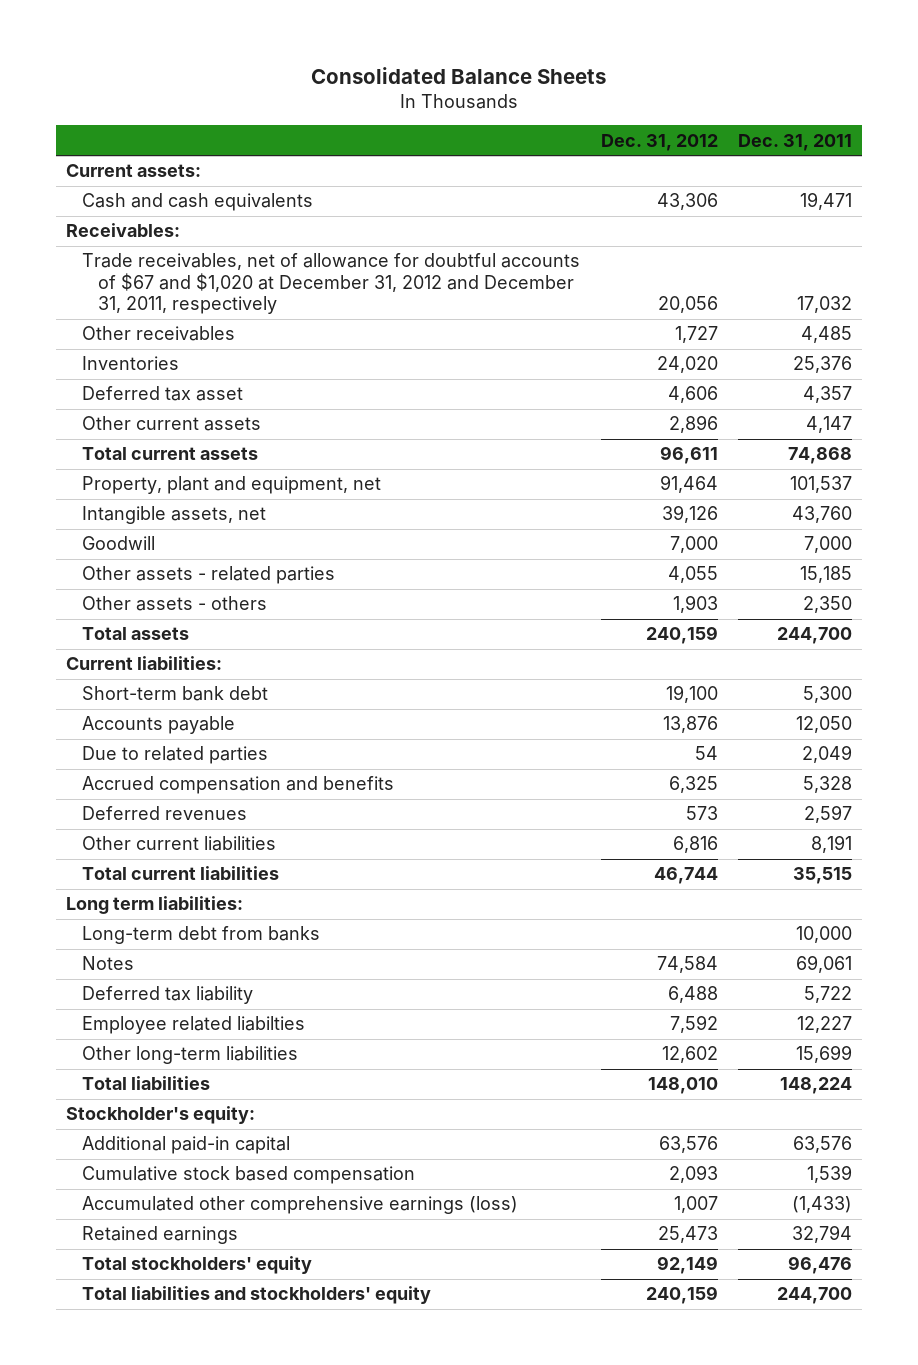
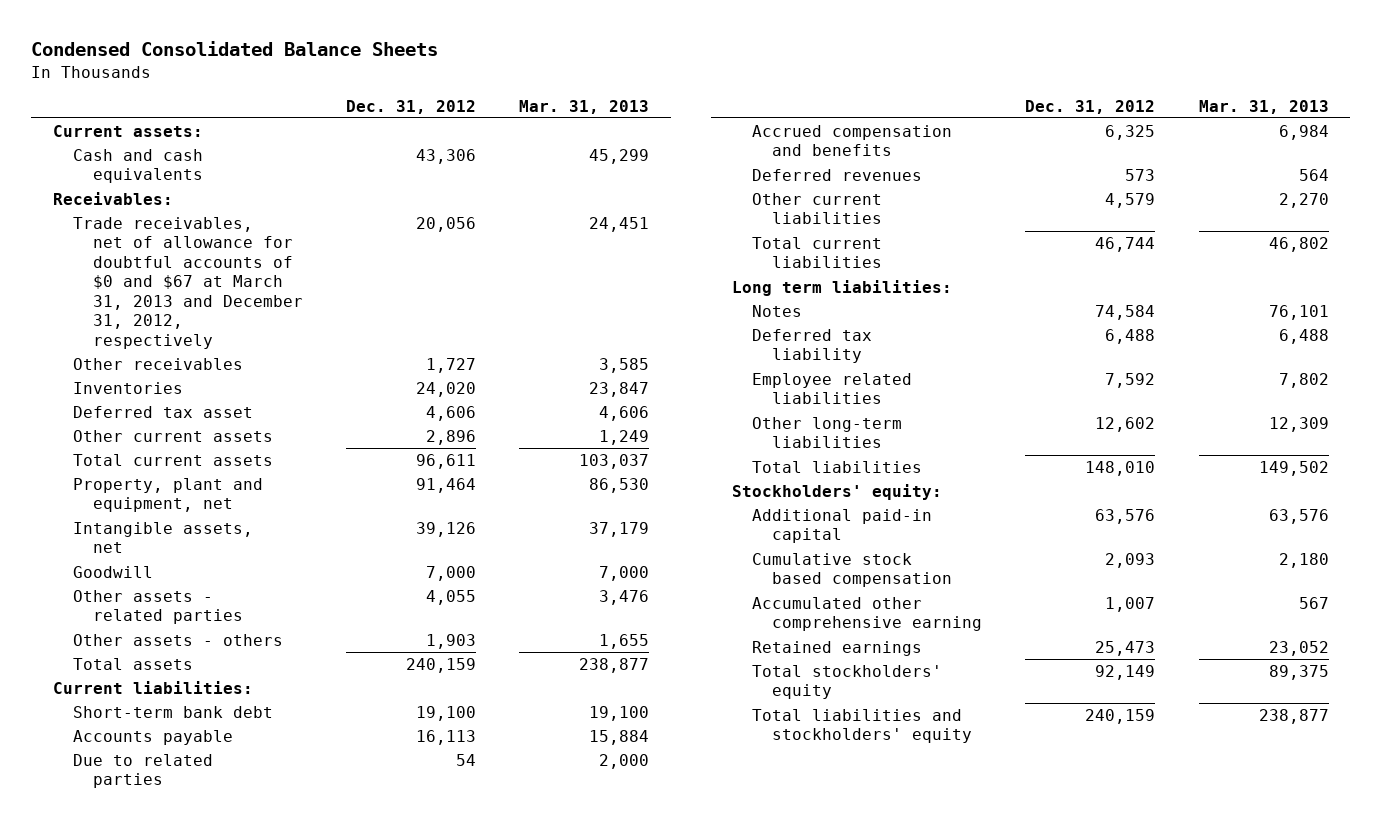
- Consolidated Balance Sheets
+ Condensed Consolidated Balance Sheets
- | Dec. 31, 2012 | Dec. 31, 2011
+ | Dec. 31, 2012 | Mar. 31, 2013
- Trade receivables, net of allowance for doubtful accounts of $67 and $1,020 at December 31, 2012 and December 31, 2011, respectively | 20,056 | 17,032
+ Trade receivables, net of allowance for doubtful accounts of $0 and $67 at March 31, 2013 and December 31, 2012, respectively | 20,056 | 24,451
- Accounts payable | 13,876 | 12,050
+ Accounts payable | 16,113 | 15,884
- Other current liabilities | 6,816 | 8,191
+ Other current liabilities | 4,579 | 2,270
- Long-term debt from banks | | 10,000
- Employee related liabilties | 7,592 | 12,227
+ Employee related liabilities | 7,592 | 7,802
- Stockholder's equity:
+ Stockholders' equity:
- Accumulated other comprehensive earnings (loss) | 1,007 | (1,433)
+ Accumulated other comprehensive earning | 1,007 | 567

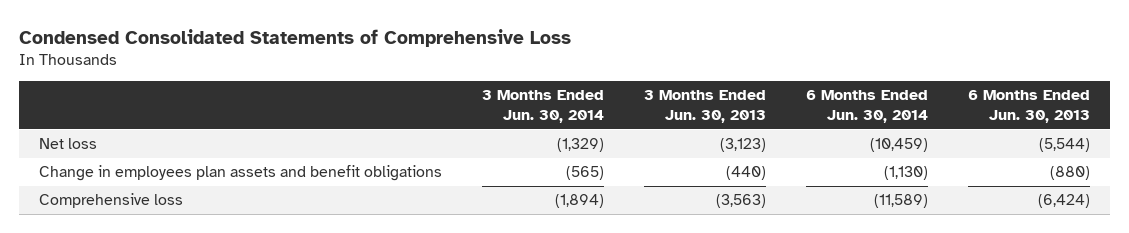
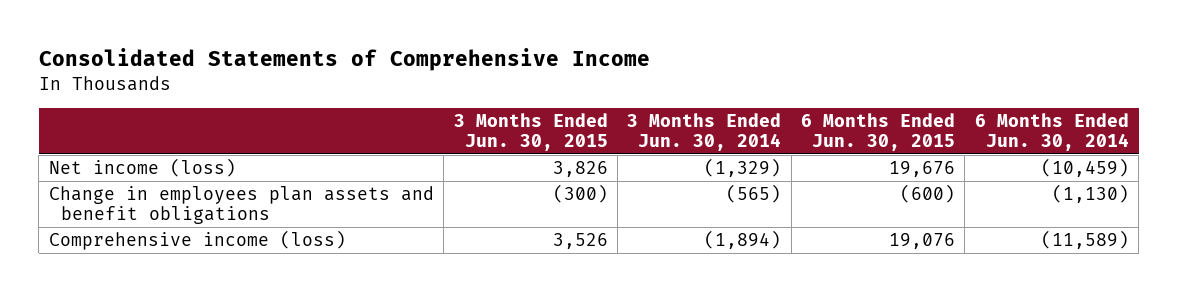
- Condensed Consolidated Statements of Comprehensive Loss
+ Consolidated Statements of Comprehensive Income
- | 3 Months Ended Jun. 30, 2014 | 3 Months Ended Jun. 30, 2013 | 6 Months Ended Jun. 30, 2014 | 6 Months Ended Jun. 30, 2013
+ | 3 Months Ended Jun. 30, 2015 | 3 Months Ended Jun. 30, 2014 | 6 Months Ended Jun. 30, 2015 | 6 Months Ended Jun. 30, 2014
- Net loss | (1,329) | (3,123) | (10,459) | (5,544)
+ Net income (loss) | 3,826 | (1,329) | 19,676 | (10,459)
- Comprehensive loss | (1,894) | (3,563) | (11,589) | (6,424)
+ Comprehensive income (loss) | 3,526 | (1,894) | 19,076 | (11,589)

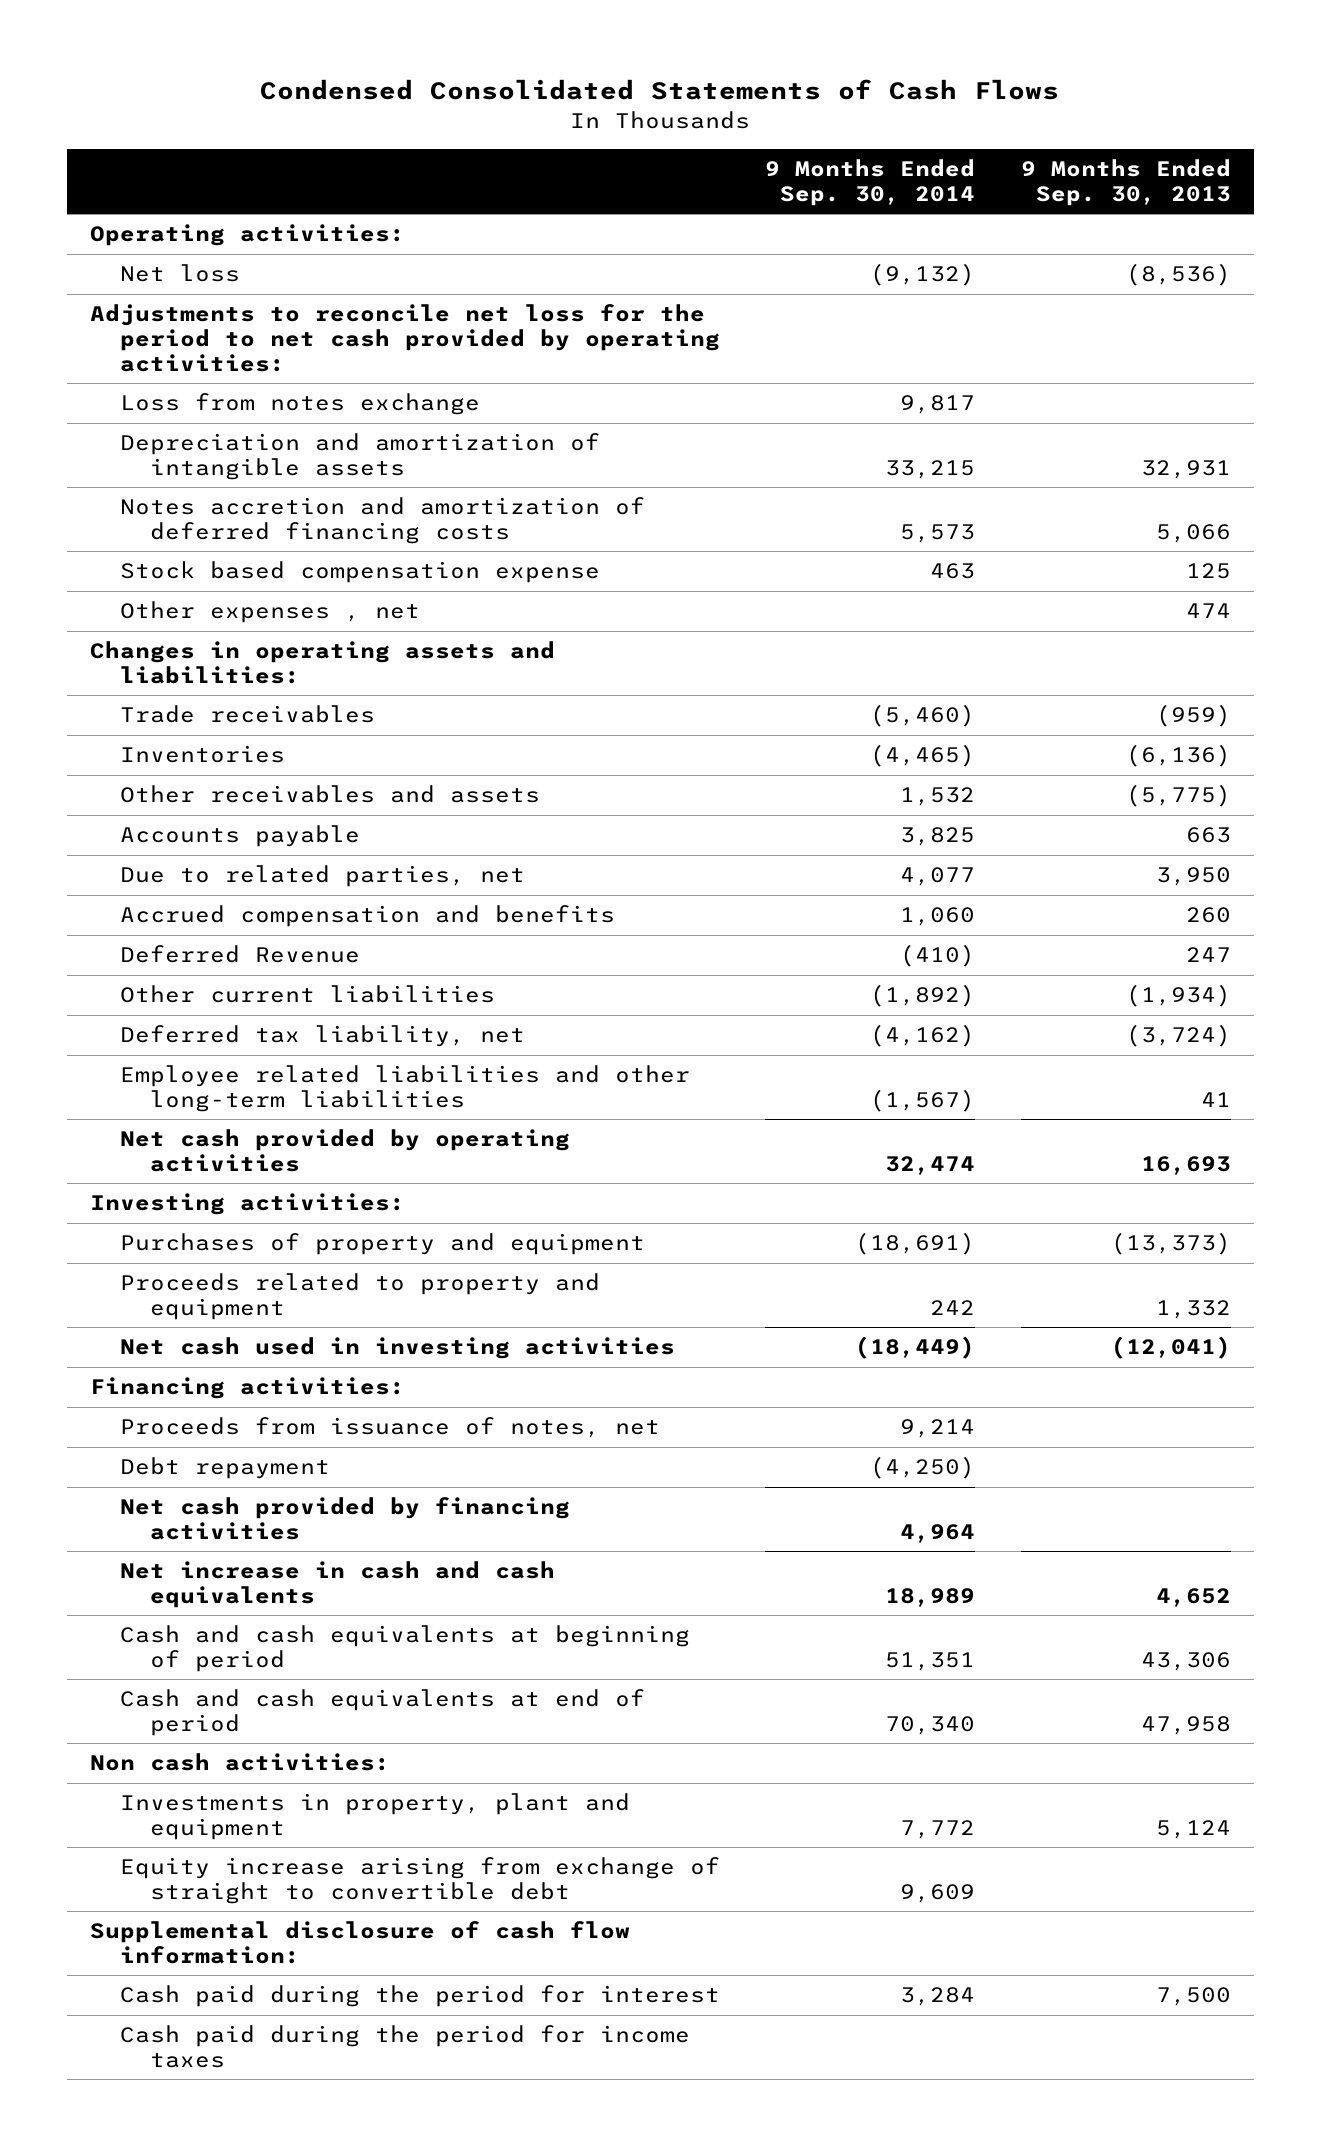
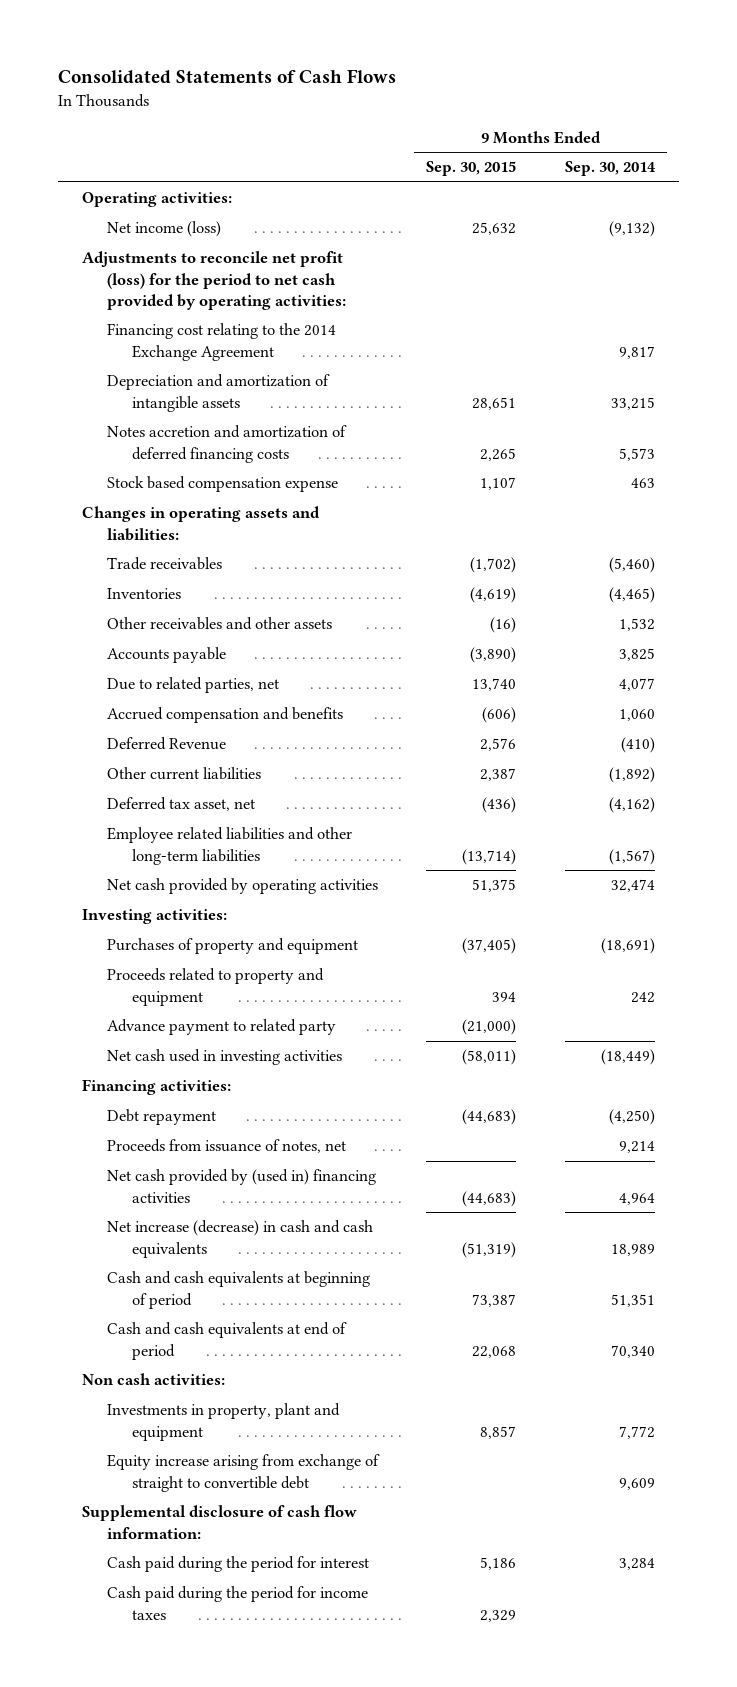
- Condensed Consolidated Statements of Cash Flows
+ Consolidated Statements of Cash Flows
- | 9 Months Ended Sep. 30, 2014 | 9 Months Ended Sep. 30, 2013
+ | 9 Months Ended Sep. 30, 2015 | 9 Months Ended Sep. 30, 2014
- Net loss | (9,132) | (8,536)
- Adjustments to reconcile net loss for the period to net cash provided by operating activities:
- Loss from notes exchange | 9,817 |
+ Net income (loss) | 25,632 | (9,132)
+ Adjustments to reconcile net profit (loss) for the period to net cash provided by operating activities:
+ Financing cost relating to the 2014 Exchange Agreement | | 9,817
- Other expenses , net | | 474
- Other receivables and assets | 1,532 | (5,775)
+ Other receivables and other assets | (16) | 1,532
- Deferred tax liability, net | (4,162) | (3,724)
+ Deferred tax asset, net | (436) | (4,162)
+ Advance payment to related party | (21,000) |
- Net cash provided by financing activities | 4,964 |
- Net increase in cash and cash equivalents | 18,989 | 4,652
moved down: Proceeds from issuance of notes, net | | 9,214
+ Net cash provided by (used in) financing activities | (44,683) | 4,964
+ Net increase (decrease) in cash and cash equivalents | (51,319) | 18,989

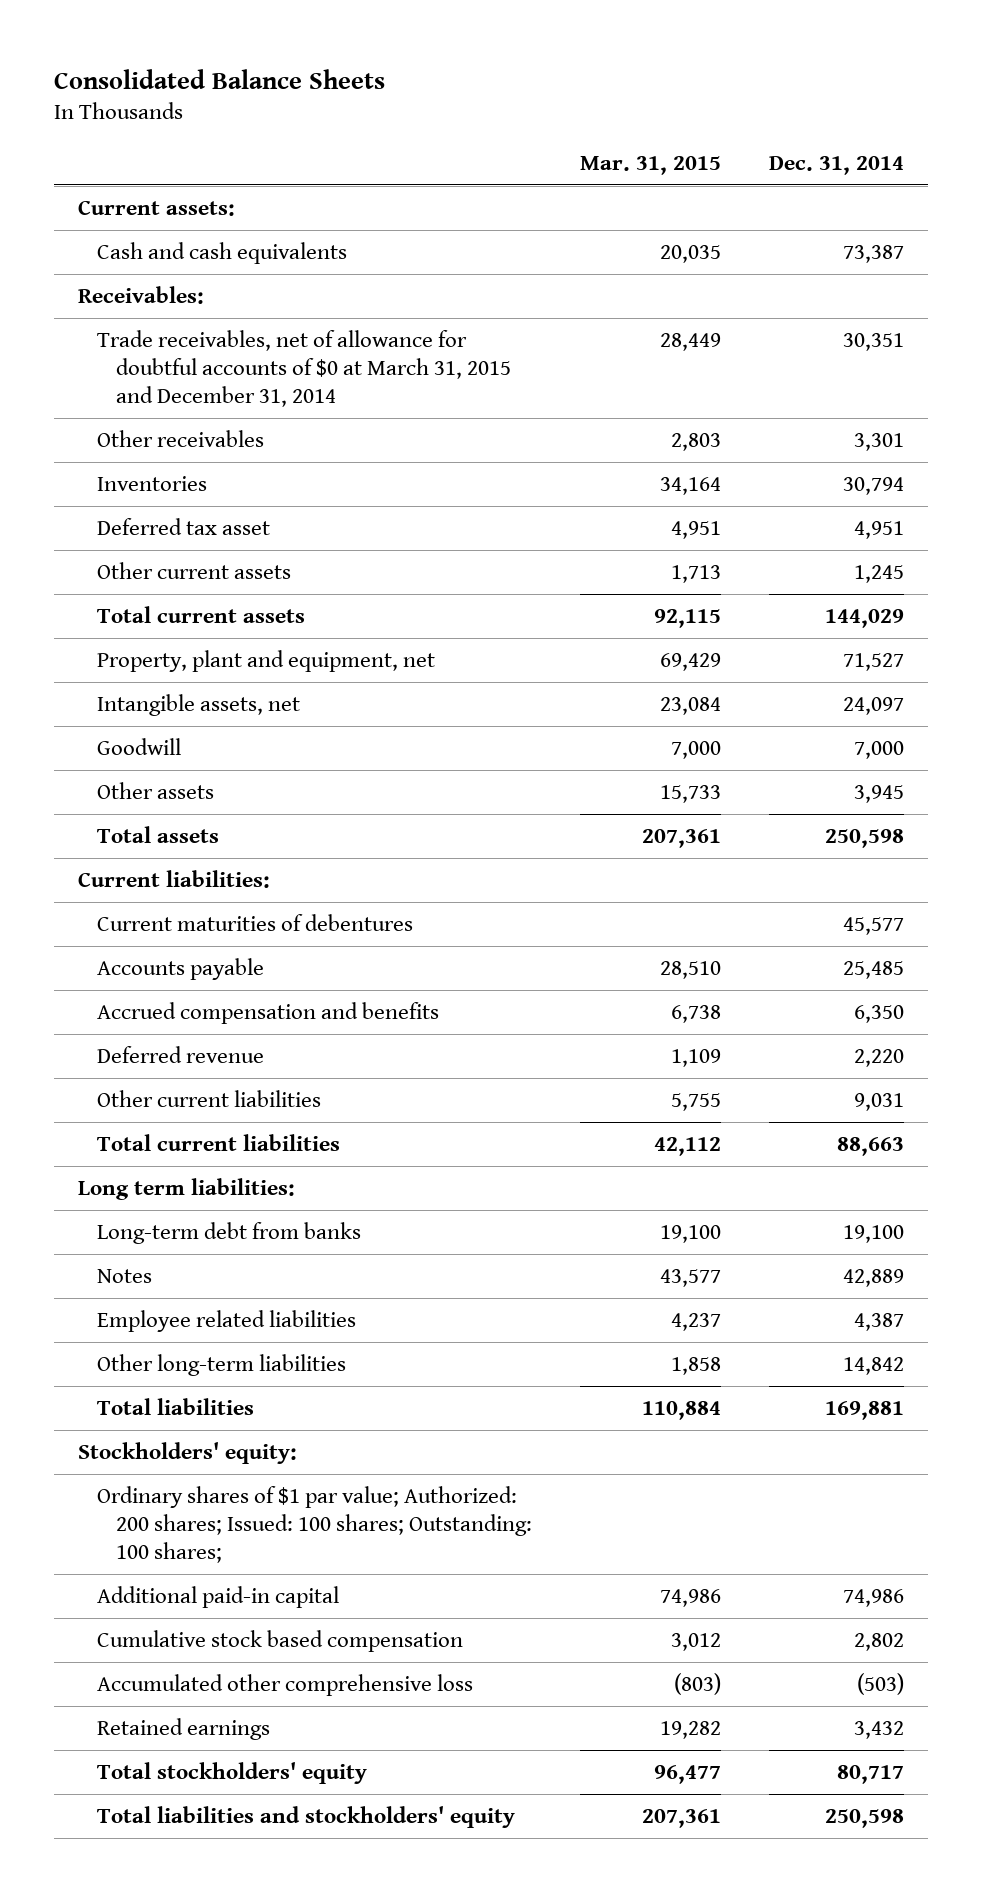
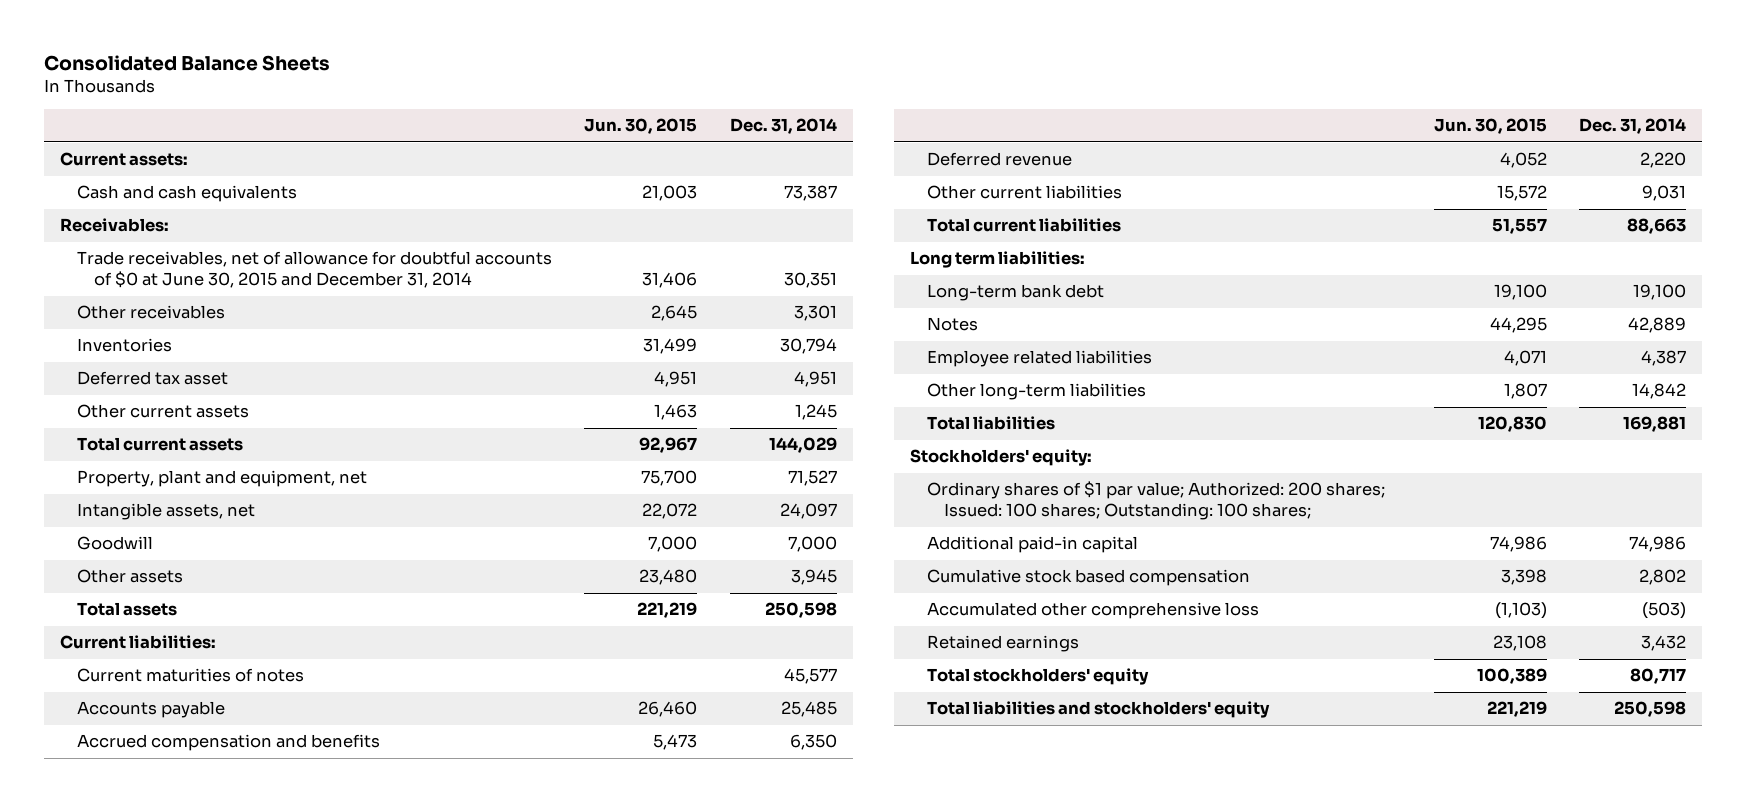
- | Mar. 31, 2015 | Dec. 31, 2014
+ | Jun. 30, 2015 | Dec. 31, 2014
- Trade receivables, net of allowance for doubtful accounts of $0 at March 31, 2015 and December 31, 2014 | 28,449 | 30,351
+ Trade receivables, net of allowance for doubtful accounts of $0 at June 30, 2015 and December 31, 2014 | 31,406 | 30,351
- Current maturities of debentures | | 45,577
+ Current maturities of notes | | 45,577
- Long-term debt from banks | 19,100 | 19,100
+ Long-term bank debt | 19,100 | 19,100

